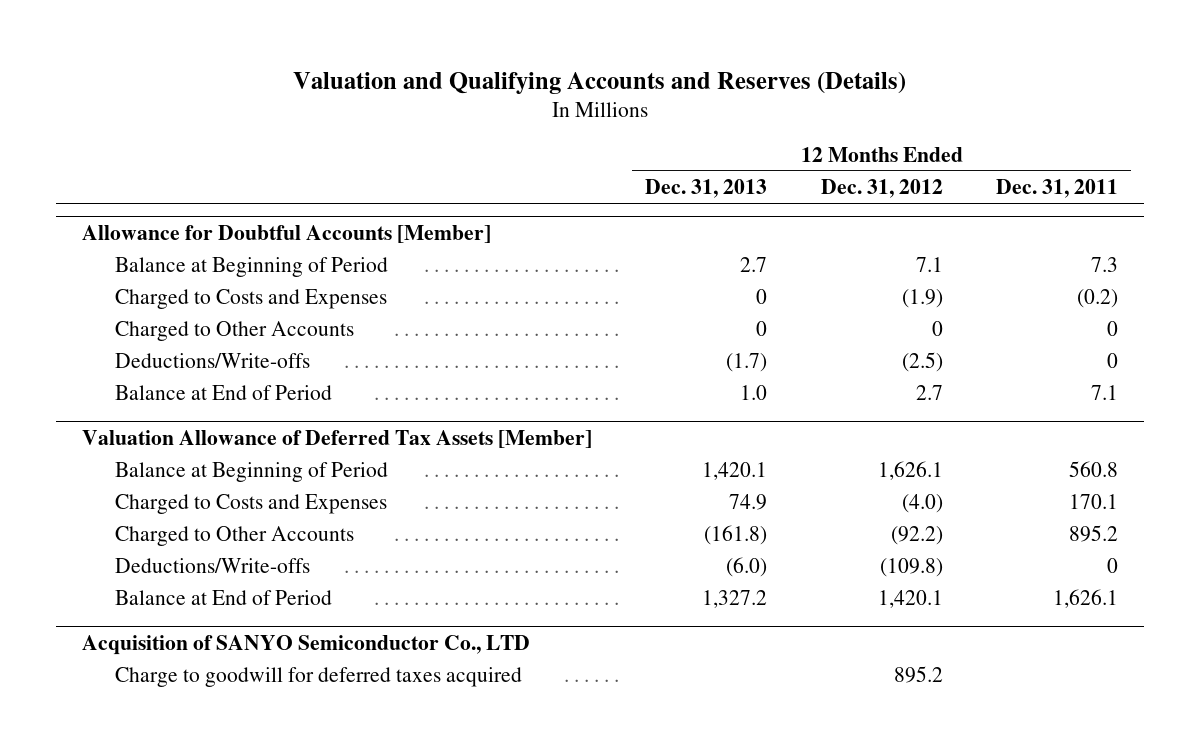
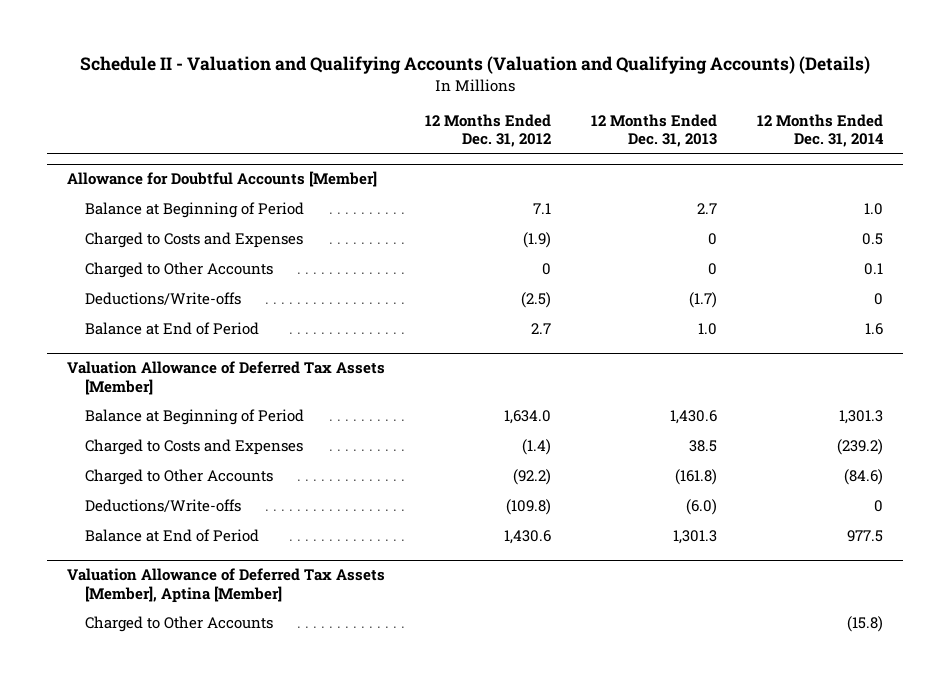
- Valuation and Qualifying Accounts and Reserves (Details)
+ Schedule II - Valuation and Qualifying Accounts (Valuation and Qualifying Accounts) (Details)
- | 12 Months Ended Dec. 31, 2013 | 12 Months Ended Dec. 31, 2012 | 12 Months Ended Dec. 31, 2011
+ | 12 Months Ended Dec. 31, 2012 | 12 Months Ended Dec. 31, 2013 | 12 Months Ended Dec. 31, 2014
@ Valuation Allowance of Deferred Tax Assets [Member]
- Balance at Beginning of Period | 1,420.1 | 1,626.1 | 560.8
- Charged to Costs and Expenses | 74.9 | (4.0) | 170.1
+ Balance at Beginning of Period | 1,634.0 | 1,430.6 | 1,301.3
+ Charged to Costs and Expenses | (1.4) | 38.5 | (239.2)
- Balance at End of Period | 1,327.2 | 1,420.1 | 1,626.1
- Acquisition of SANYO Semiconductor Co., LTD
- Charge to goodwill for deferred taxes acquired | | 895.2 |
@ Valuation Allowance of Deferred Tax Assets [Member]
+ Balance at End of Period | 1,430.6 | 1,301.3 | 977.5
+ Valuation Allowance of Deferred Tax Assets [Member], Aptina [Member]
+ Charged to Other Accounts | | | (15.8)

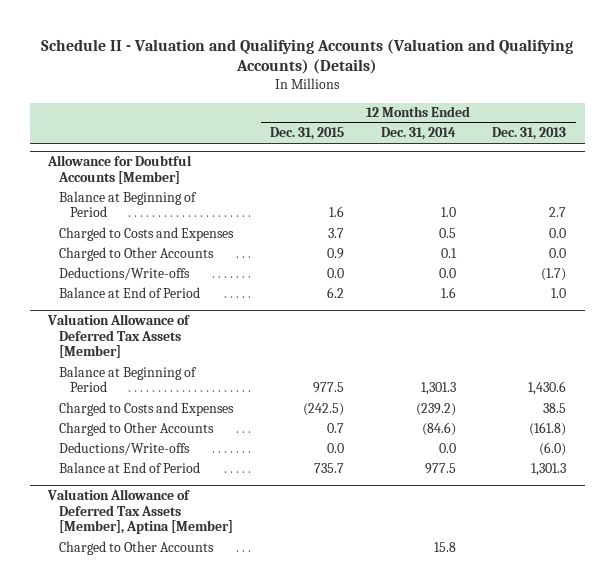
- | 12 Months Ended Dec. 31, 2012 | 12 Months Ended Dec. 31, 2013 | 12 Months Ended Dec. 31, 2014
+ | 12 Months Ended Dec. 31, 2015 | 12 Months Ended Dec. 31, 2014 | 12 Months Ended Dec. 31, 2013
@ Allowance for Doubtful Accounts [Member]
- Charged to Costs and Expenses | (1.9) | 0 | 0.5
- Charged to Other Accounts | 0 | 0 | 0.1
- Deductions/Write-offs | (2.5) | (1.7) | 0
+ Charged to Costs and Expenses | 3.7 | 0.5 | 0.0
+ Charged to Other Accounts | 0.9 | 0.1 | 0.0
+ Deductions/Write-offs | 0.0 | 0.0 | (1.7)
@ Valuation Allowance of Deferred Tax Assets [Member]
- Deductions/Write-offs | (109.8) | (6.0) | 0
+ Deductions/Write-offs | 0.0 | 0.0 | (6.0)
@ Valuation Allowance of Deferred Tax Assets [Member], Aptina [Member]
- Charged to Other Accounts | | | (15.8)
+ Charged to Other Accounts | | 15.8 |

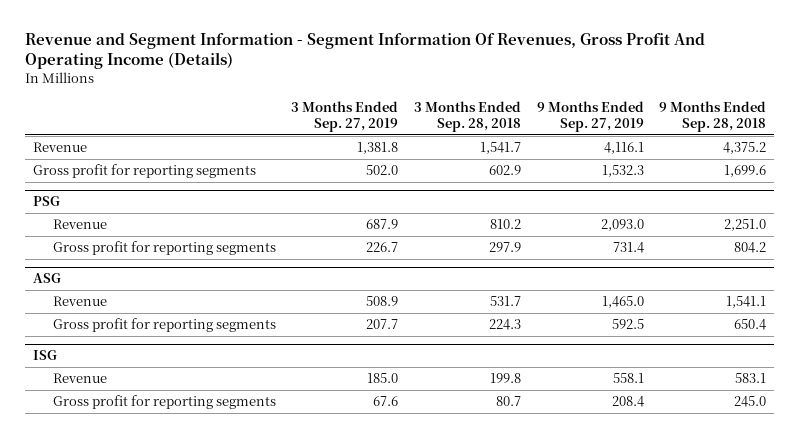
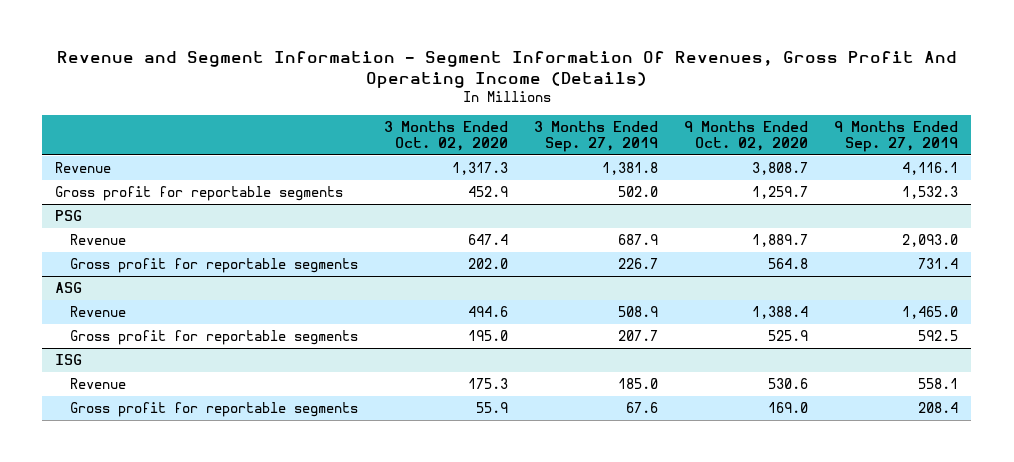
- | 3 Months Ended Sep. 27, 2019 | 3 Months Ended Sep. 28, 2018 | 9 Months Ended Sep. 27, 2019 | 9 Months Ended Sep. 28, 2018
+ | 3 Months Ended Oct. 02, 2020 | 3 Months Ended Sep. 27, 2019 | 9 Months Ended Oct. 02, 2020 | 9 Months Ended Sep. 27, 2019
- Gross profit for reporting segments | 502.0 | 602.9 | 1,532.3 | 1,699.6
+ Gross profit for reportable segments | 452.9 | 502.0 | 1,259.7 | 1,532.3
@ PSG
- Gross profit for reporting segments | 226.7 | 297.9 | 731.4 | 804.2
+ Gross profit for reportable segments | 202.0 | 226.7 | 564.8 | 731.4
@ ASG
- Gross profit for reporting segments | 207.7 | 224.3 | 592.5 | 650.4
+ Gross profit for reportable segments | 195.0 | 207.7 | 525.9 | 592.5
@ ISG
- Gross profit for reporting segments | 67.6 | 80.7 | 208.4 | 245.0
+ Gross profit for reportable segments | 55.9 | 67.6 | 169.0 | 208.4

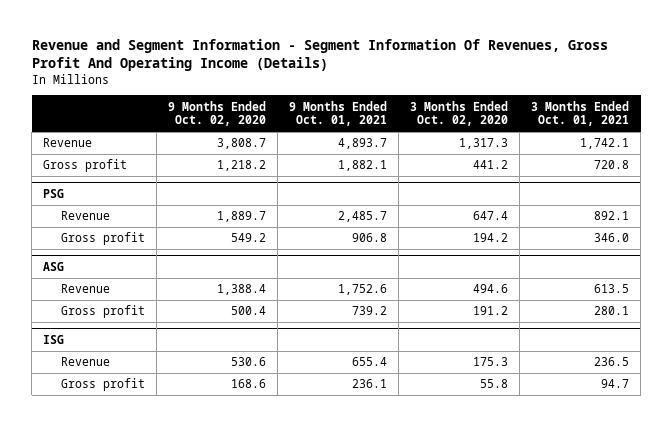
- | 3 Months Ended Oct. 02, 2020 | 3 Months Ended Sep. 27, 2019 | 9 Months Ended Oct. 02, 2020 | 9 Months Ended Sep. 27, 2019
+ | 9 Months Ended Oct. 02, 2020 | 9 Months Ended Oct. 01, 2021 | 3 Months Ended Oct. 02, 2020 | 3 Months Ended Oct. 01, 2021
- Gross profit for reportable segments | 452.9 | 502.0 | 1,259.7 | 1,532.3
+ Gross profit | 1,218.2 | 1,882.1 | 441.2 | 720.8
@ PSG
- Gross profit for reportable segments | 202.0 | 226.7 | 564.8 | 731.4
+ Gross profit | 549.2 | 906.8 | 194.2 | 346.0
@ ASG
- Gross profit for reportable segments | 195.0 | 207.7 | 525.9 | 592.5
+ Gross profit | 500.4 | 739.2 | 191.2 | 280.1
@ ISG
- Gross profit for reportable segments | 55.9 | 67.6 | 169.0 | 208.4
+ Gross profit | 168.6 | 236.1 | 55.8 | 94.7

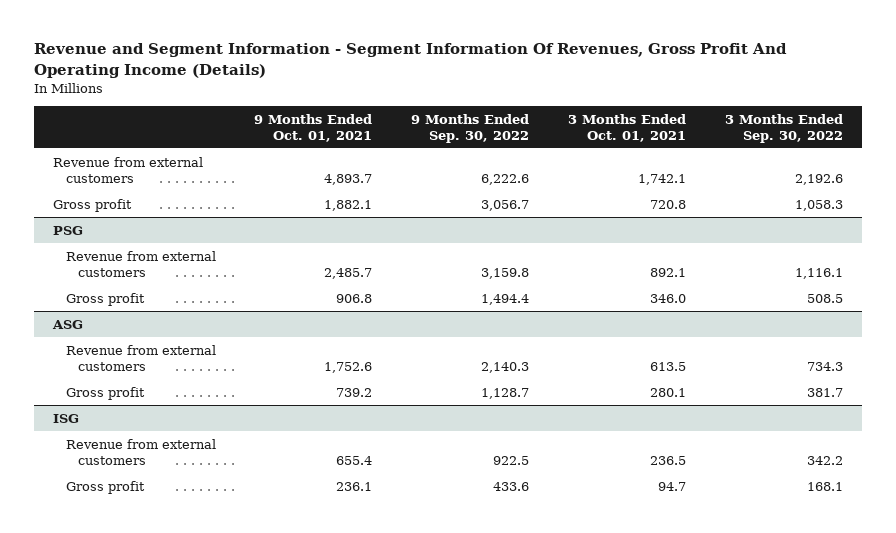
- | 9 Months Ended Oct. 02, 2020 | 9 Months Ended Oct. 01, 2021 | 3 Months Ended Oct. 02, 2020 | 3 Months Ended Oct. 01, 2021
+ | 9 Months Ended Oct. 01, 2021 | 9 Months Ended Sep. 30, 2022 | 3 Months Ended Oct. 01, 2021 | 3 Months Ended Sep. 30, 2022
- Revenue | 3,808.7 | 4,893.7 | 1,317.3 | 1,742.1
+ Revenue from external customers | 4,893.7 | 6,222.6 | 1,742.1 | 2,192.6
@ PSG
- Revenue | 1,889.7 | 2,485.7 | 647.4 | 892.1
+ Revenue from external customers | 2,485.7 | 3,159.8 | 892.1 | 1,116.1
@ ASG
- Revenue | 1,388.4 | 1,752.6 | 494.6 | 613.5
+ Revenue from external customers | 1,752.6 | 2,140.3 | 613.5 | 734.3
@ ISG
- Revenue | 530.6 | 655.4 | 175.3 | 236.5
+ Revenue from external customers | 655.4 | 922.5 | 236.5 | 342.2

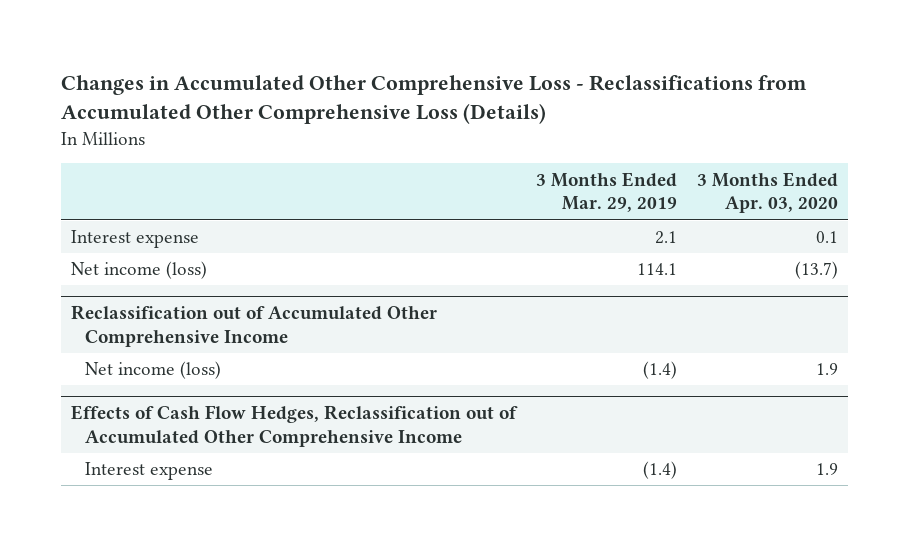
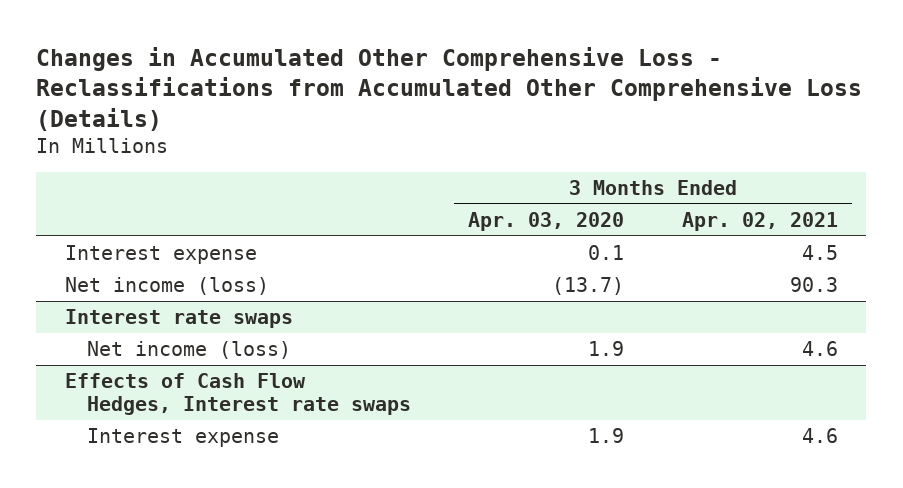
- | 3 Months Ended Mar. 29, 2019 | 3 Months Ended Apr. 03, 2020
+ | 3 Months Ended Apr. 03, 2020 | 3 Months Ended Apr. 02, 2021
- Reclassification out of Accumulated Other Comprehensive Income
+ Interest rate swaps
- Effects of Cash Flow Hedges, Reclassification out of Accumulated Other Comprehensive Income
+ Effects of Cash Flow Hedges, Interest rate swaps

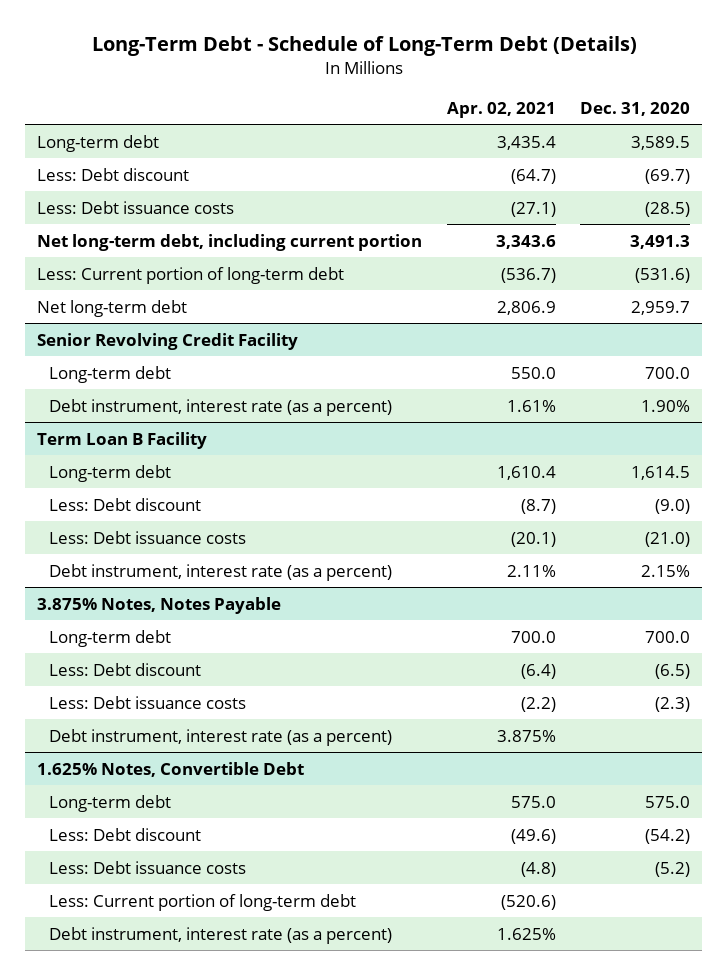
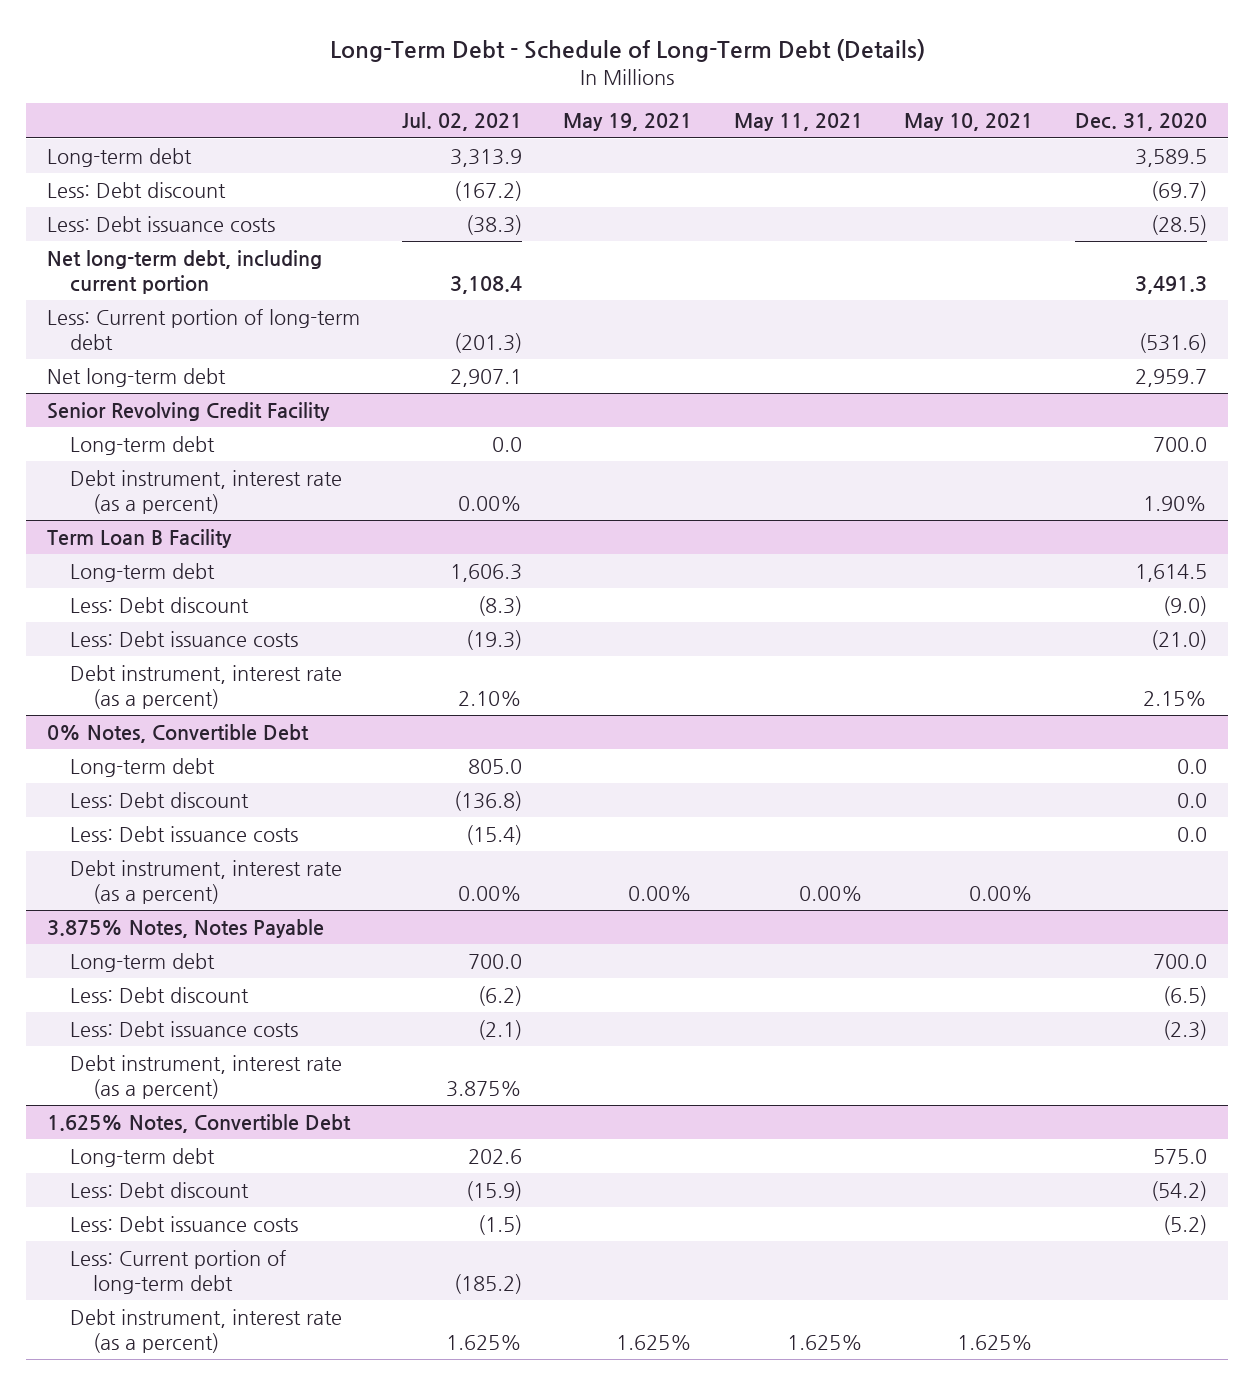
- | Apr. 02, 2021 | Dec. 31, 2020
+ | Jul. 02, 2021 | May 19, 2021 | May 11, 2021 | May 10, 2021 | Dec. 31, 2020
+ 0% Notes, Convertible Debt
+ Long-term debt | 805.0 | | | | 0.0
+ Less: Debt discount | (136.8) | | | | 0.0
+ Less: Debt issuance costs | (15.4) | | | | 0.0
+ Debt instrument, interest rate (as a percent) | 0.00% | 0.00% | 0.00% | 0.00% |

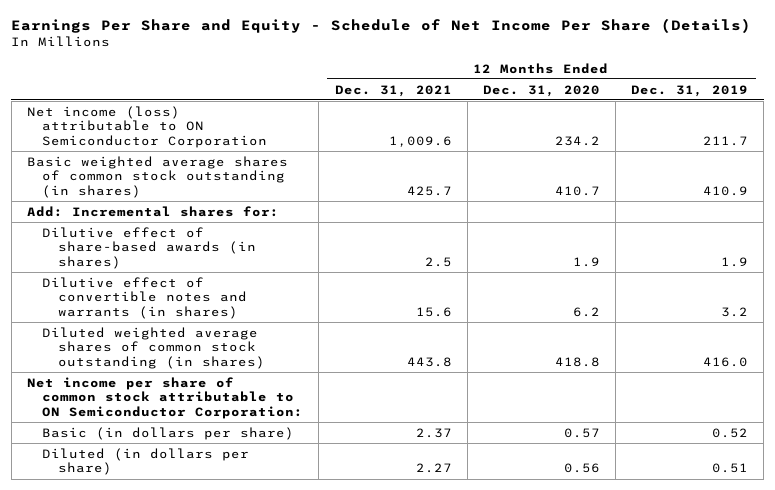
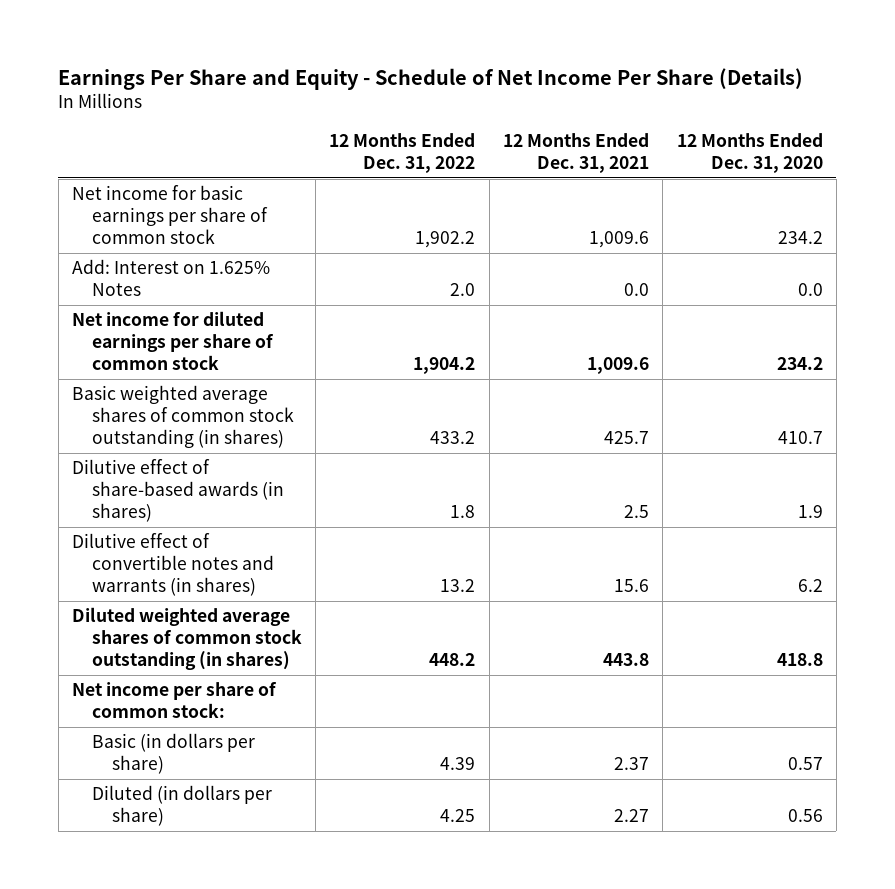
- | 12 Months Ended Dec. 31, 2021 | 12 Months Ended Dec. 31, 2020 | 12 Months Ended Dec. 31, 2019
+ | 12 Months Ended Dec. 31, 2022 | 12 Months Ended Dec. 31, 2021 | 12 Months Ended Dec. 31, 2020
- Net income (loss) attributable to ON Semiconductor Corporation | 1,009.6 | 234.2 | 211.7
+ Net income for basic earnings per share of common stock | 1,902.2 | 1,009.6 | 234.2
+ Add: Interest on 1.625% Notes | 2.0 | 0.0 | 0.0
+ Net income for diluted earnings per share of common stock | 1,904.2 | 1,009.6 | 234.2
- Add: Incremental shares for:
- Net income per share of common stock attributable to ON Semiconductor Corporation:
+ Net income per share of common stock:

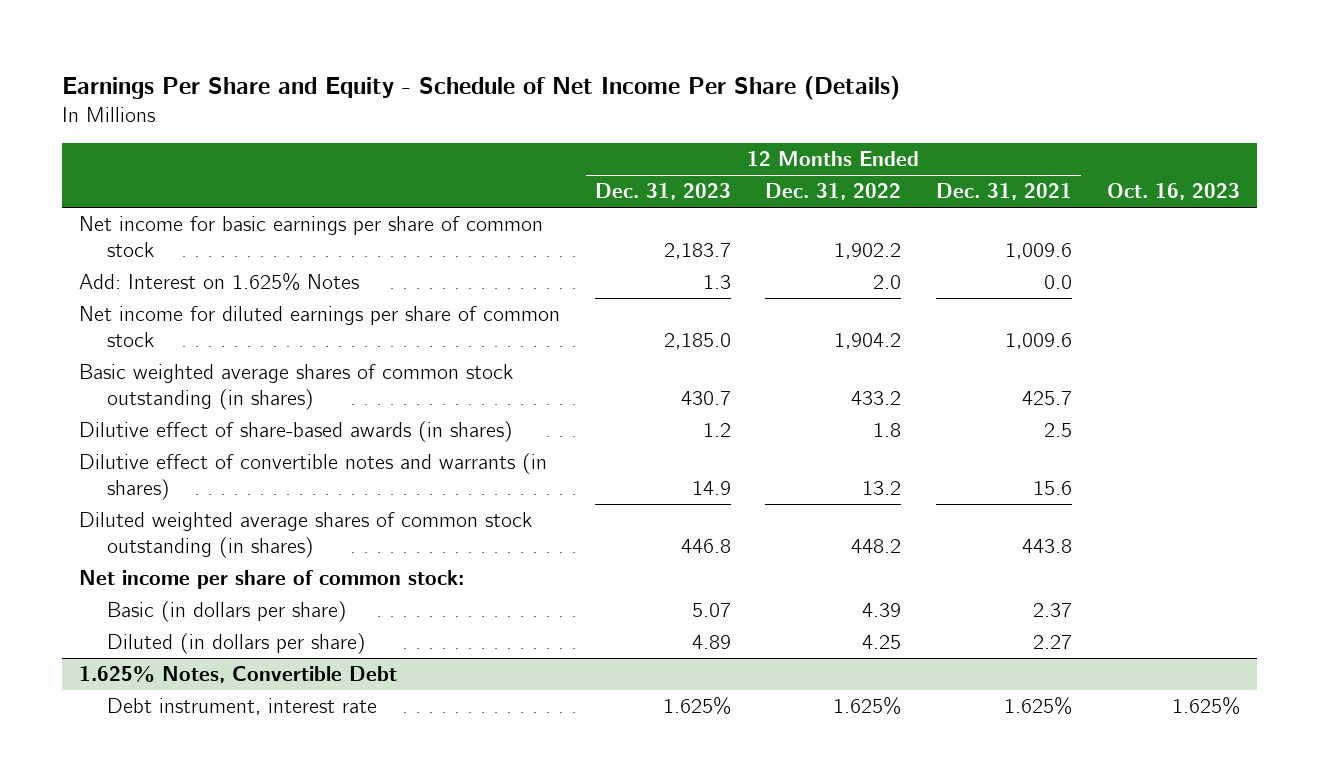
- | 12 Months Ended Dec. 31, 2022 | 12 Months Ended Dec. 31, 2021 | 12 Months Ended Dec. 31, 2020
+ | 12 Months Ended Dec. 31, 2023 | 12 Months Ended Dec. 31, 2022 | 12 Months Ended Dec. 31, 2021 | Oct. 16, 2023
+ 1.625% Notes, Convertible Debt
+ Debt instrument, interest rate | 1.625% | 1.625% | 1.625% | 1.625%

